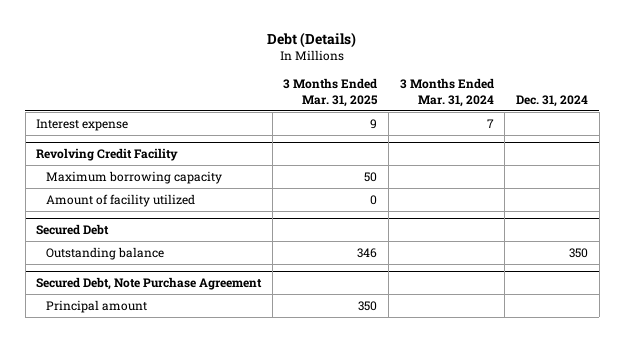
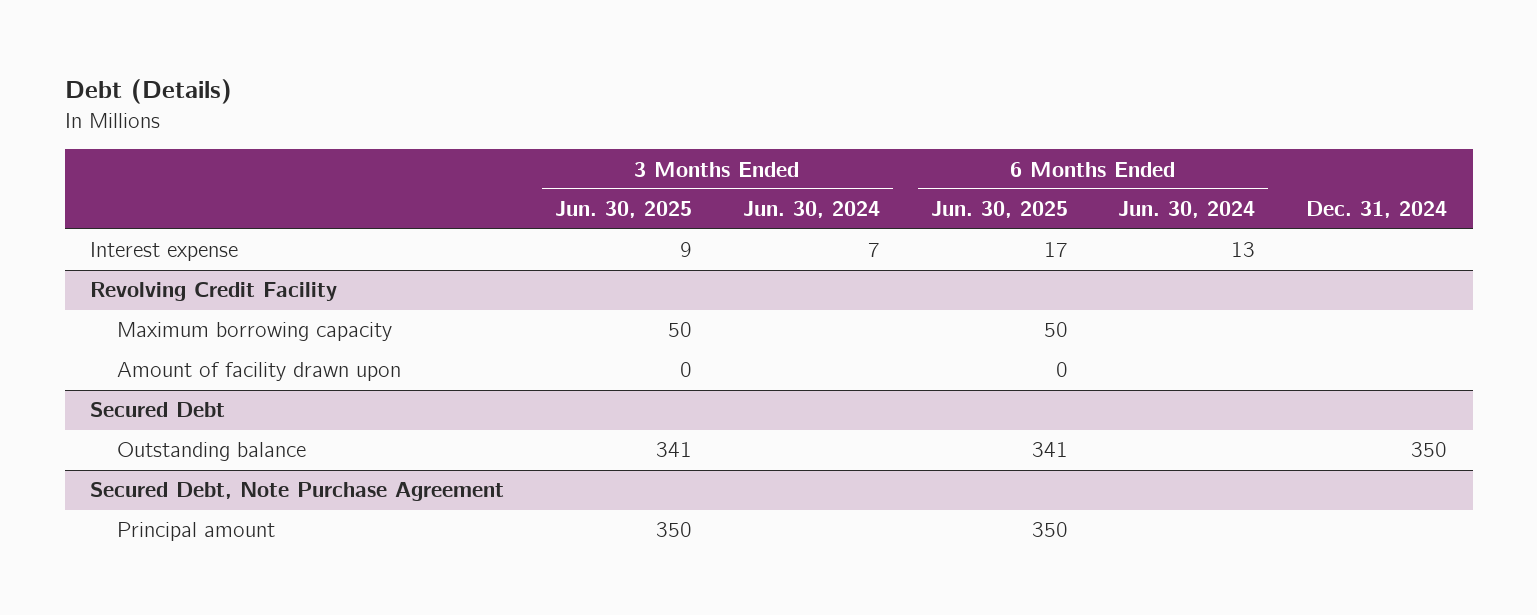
- | 3 Months Ended Mar. 31, 2025 | 3 Months Ended Mar. 31, 2024 | Dec. 31, 2024
+ | 3 Months Ended Jun. 30, 2025 | 3 Months Ended Jun. 30, 2024 | 6 Months Ended Jun. 30, 2025 | 6 Months Ended Jun. 30, 2024 | Dec. 31, 2024
@ Revolving Credit Facility
- Amount of facility utilized | 0 | |
+ Amount of facility drawn upon | 0 | | 0 | |

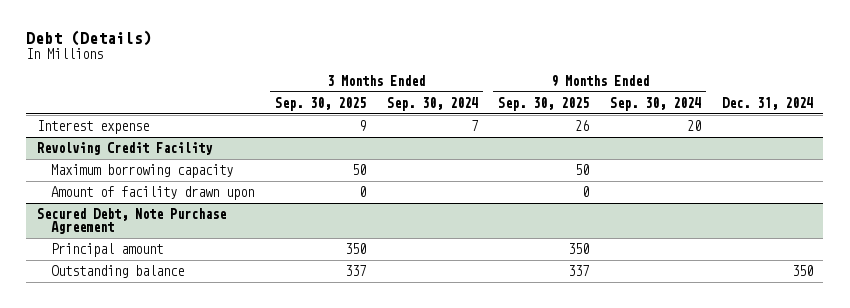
- | 3 Months Ended Jun. 30, 2025 | 3 Months Ended Jun. 30, 2024 | 6 Months Ended Jun. 30, 2025 | 6 Months Ended Jun. 30, 2024 | Dec. 31, 2024
+ | 3 Months Ended Sep. 30, 2025 | 3 Months Ended Sep. 30, 2024 | 9 Months Ended Sep. 30, 2025 | 9 Months Ended Sep. 30, 2024 | Dec. 31, 2024
- Secured Debt
- Outstanding balance | 341 | | 341 | | 350
@ Secured Debt, Note Purchase Agreement
+ Outstanding balance | 337 | | 337 | | 350

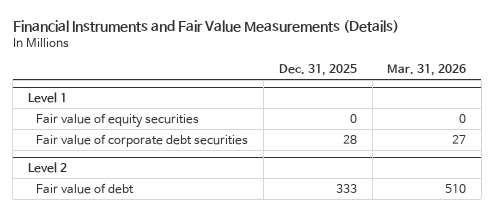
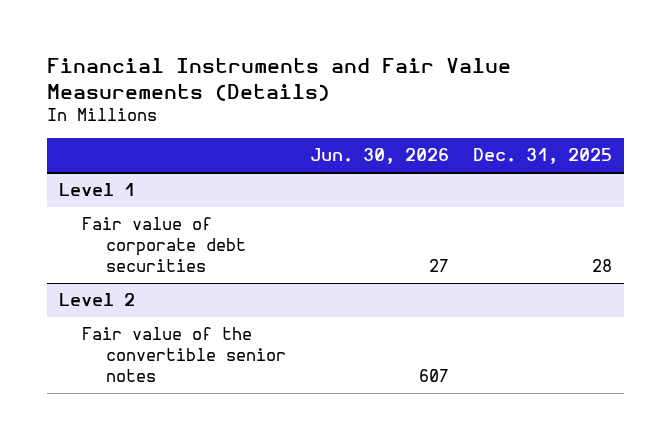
- | Dec. 31, 2025 | Mar. 31, 2026
+ | Jun. 30, 2026 | Dec. 31, 2025
@ Level 1
- Fair value of equity securities | 0 | 0
@ Level 2
- Fair value of debt | 333 | 510
+ Fair value of the convertible senior notes | 607 |

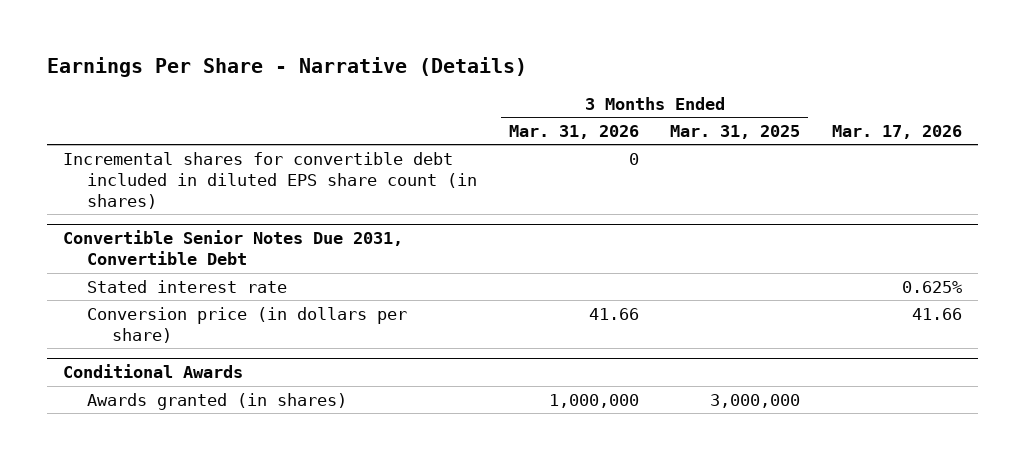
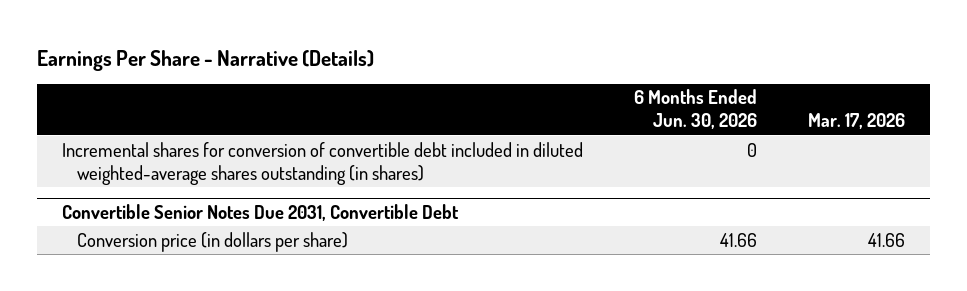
- | 3 Months Ended Mar. 31, 2026 | 3 Months Ended Mar. 31, 2025 | Mar. 17, 2026
+ | 6 Months Ended Jun. 30, 2026 | Mar. 17, 2026
- Incremental shares for convertible debt included in diluted EPS share count (in shares) | 0 | |
+ Incremental shares for conversion of convertible debt included in diluted weighted-average shares outstanding (in shares) | 0 |
@ Convertible Senior Notes Due 2031, Convertible Debt
- Stated interest rate | | | 0.625%
- Conditional Awards
- Awards granted (in shares) | 1,000,000 | 3,000,000 |

